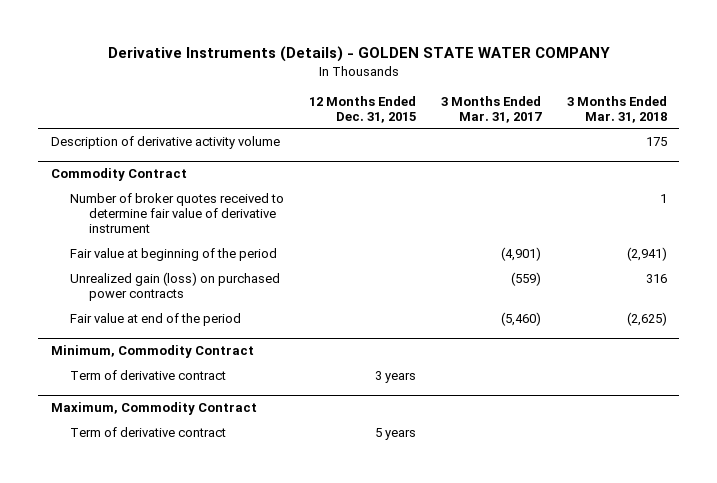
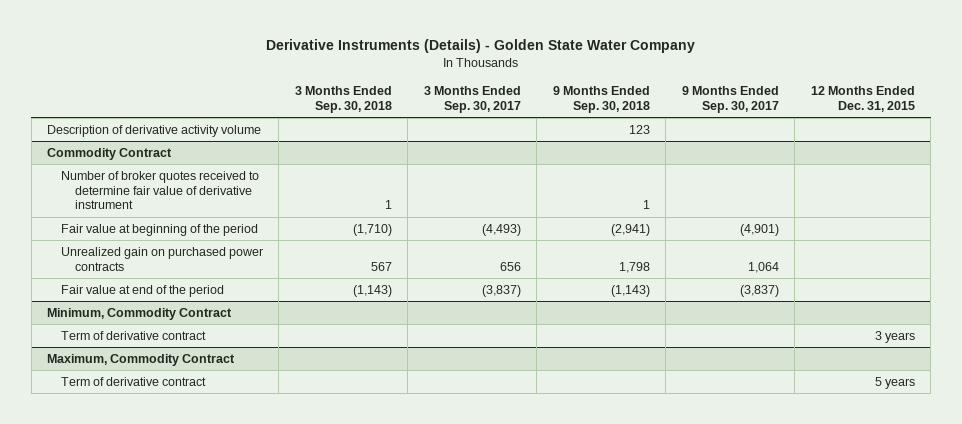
- Derivative Instruments (Details) - GOLDEN STATE WATER COMPANY
+ Derivative Instruments (Details) - Golden State Water Company
- | 12 Months Ended Dec. 31, 2015 | 3 Months Ended Mar. 31, 2017 | 3 Months Ended Mar. 31, 2018
+ | 3 Months Ended Sep. 30, 2018 | 3 Months Ended Sep. 30, 2017 | 9 Months Ended Sep. 30, 2018 | 9 Months Ended Sep. 30, 2017 | 12 Months Ended Dec. 31, 2015
@ Commodity Contract
- Unrealized gain (loss) on purchased power contracts | | (559) | 316
+ Unrealized gain on purchased power contracts | 567 | 656 | 1,798 | 1,064 |

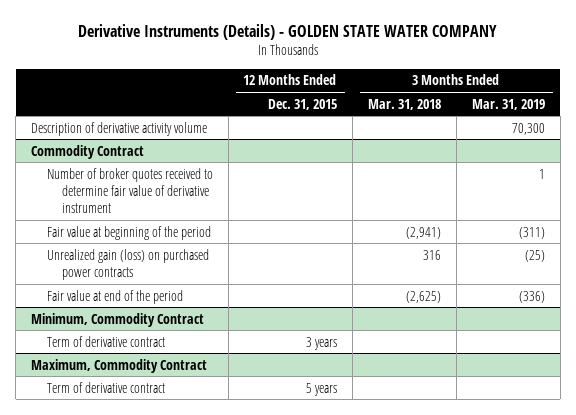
- Derivative Instruments (Details) - Golden State Water Company
+ Derivative Instruments (Details) - GOLDEN STATE WATER COMPANY
- | 3 Months Ended Sep. 30, 2018 | 3 Months Ended Sep. 30, 2017 | 9 Months Ended Sep. 30, 2018 | 9 Months Ended Sep. 30, 2017 | 12 Months Ended Dec. 31, 2015
+ | 12 Months Ended Dec. 31, 2015 | 3 Months Ended Mar. 31, 2018 | 3 Months Ended Mar. 31, 2019
@ Commodity Contract
- Unrealized gain on purchased power contracts | 567 | 656 | 1,798 | 1,064 |
+ Unrealized gain (loss) on purchased power contracts | | 316 | (25)

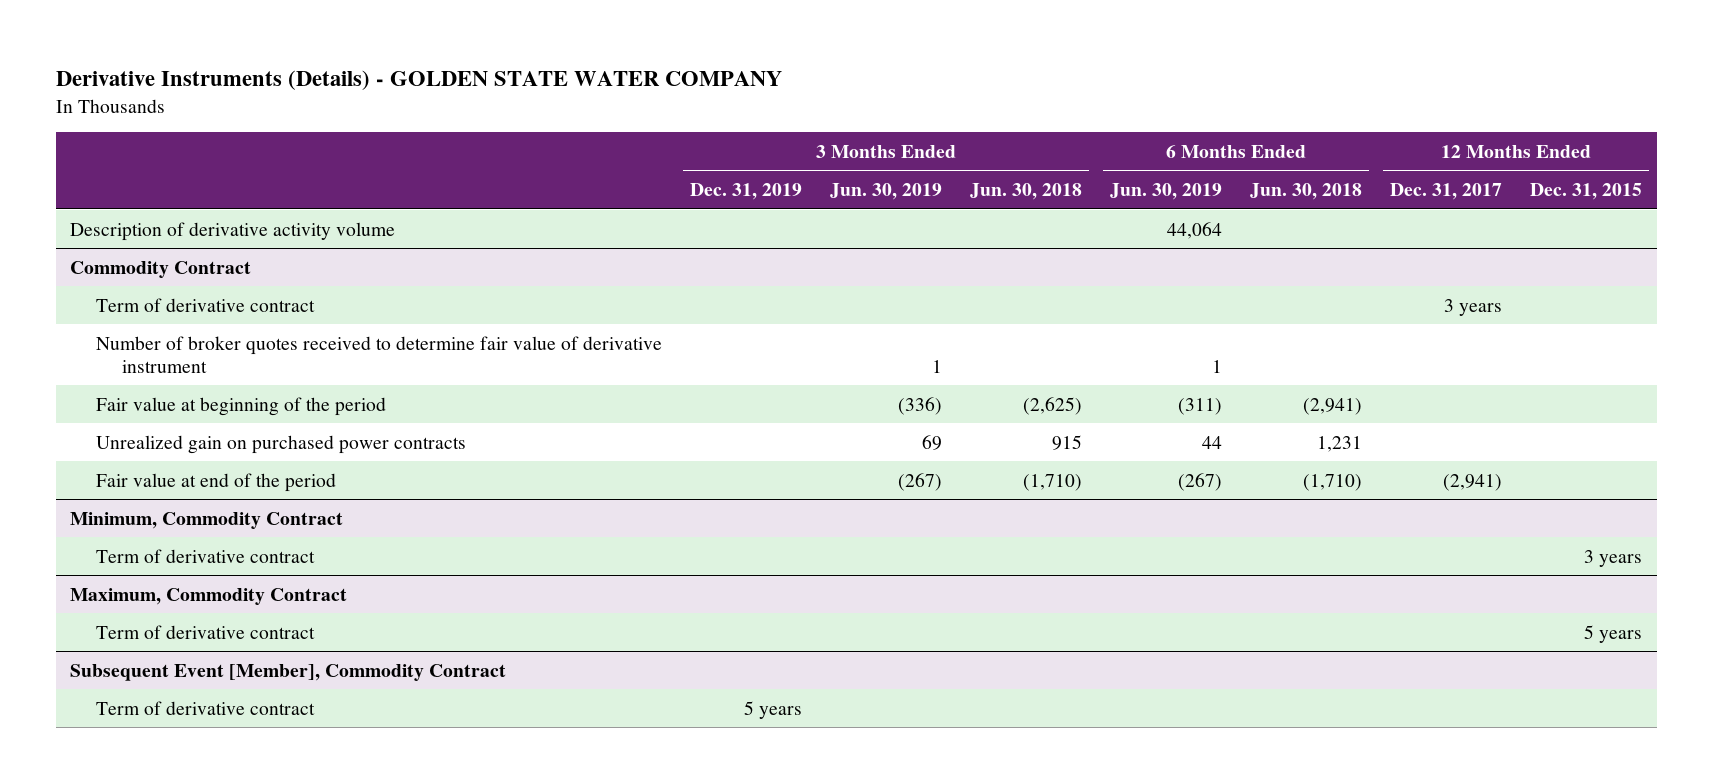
- | 12 Months Ended Dec. 31, 2015 | 3 Months Ended Mar. 31, 2018 | 3 Months Ended Mar. 31, 2019
+ | 3 Months Ended Dec. 31, 2019 | 3 Months Ended Jun. 30, 2019 | 3 Months Ended Jun. 30, 2018 | 6 Months Ended Jun. 30, 2019 | 6 Months Ended Jun. 30, 2018 | 12 Months Ended Dec. 31, 2017 | 12 Months Ended Dec. 31, 2015
@ Commodity Contract
+ Term of derivative contract | | | | | | 3 years |
- Unrealized gain (loss) on purchased power contracts | | 316 | (25)
+ Unrealized gain on purchased power contracts | | 69 | 915 | 44 | 1,231 | |
+ Subsequent Event [Member], Commodity Contract
+ Term of derivative contract | 5 years | | | | | |

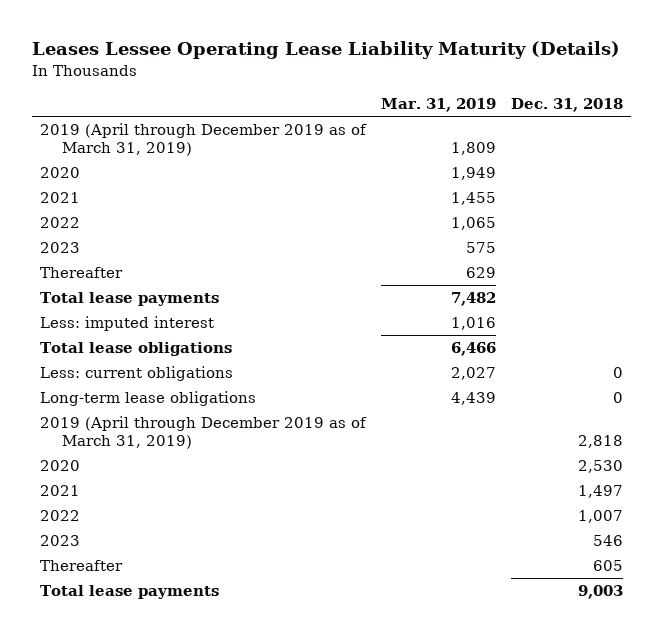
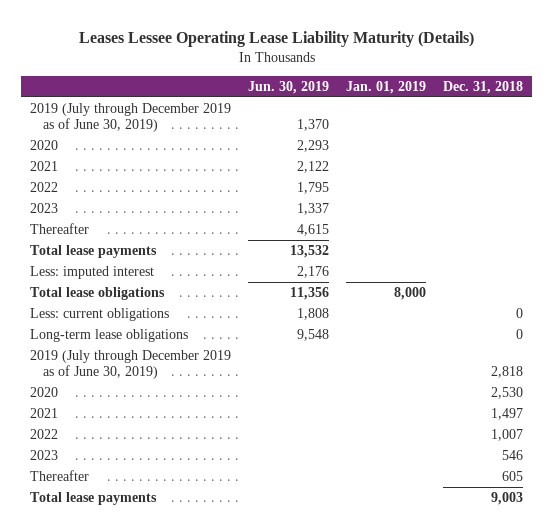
- | Mar. 31, 2019 | Dec. 31, 2018
+ | Jun. 30, 2019 | Jan. 01, 2019 | Dec. 31, 2018
- 2019 (April through December 2019 as of March 31, 2019) | 1,809 |
+ 2019 (July through December 2019 as of June 30, 2019) | 1,370 | |
- 2019 (April through December 2019 as of March 31, 2019) | | 2,818
+ 2019 (July through December 2019 as of June 30, 2019) | | | 2,818

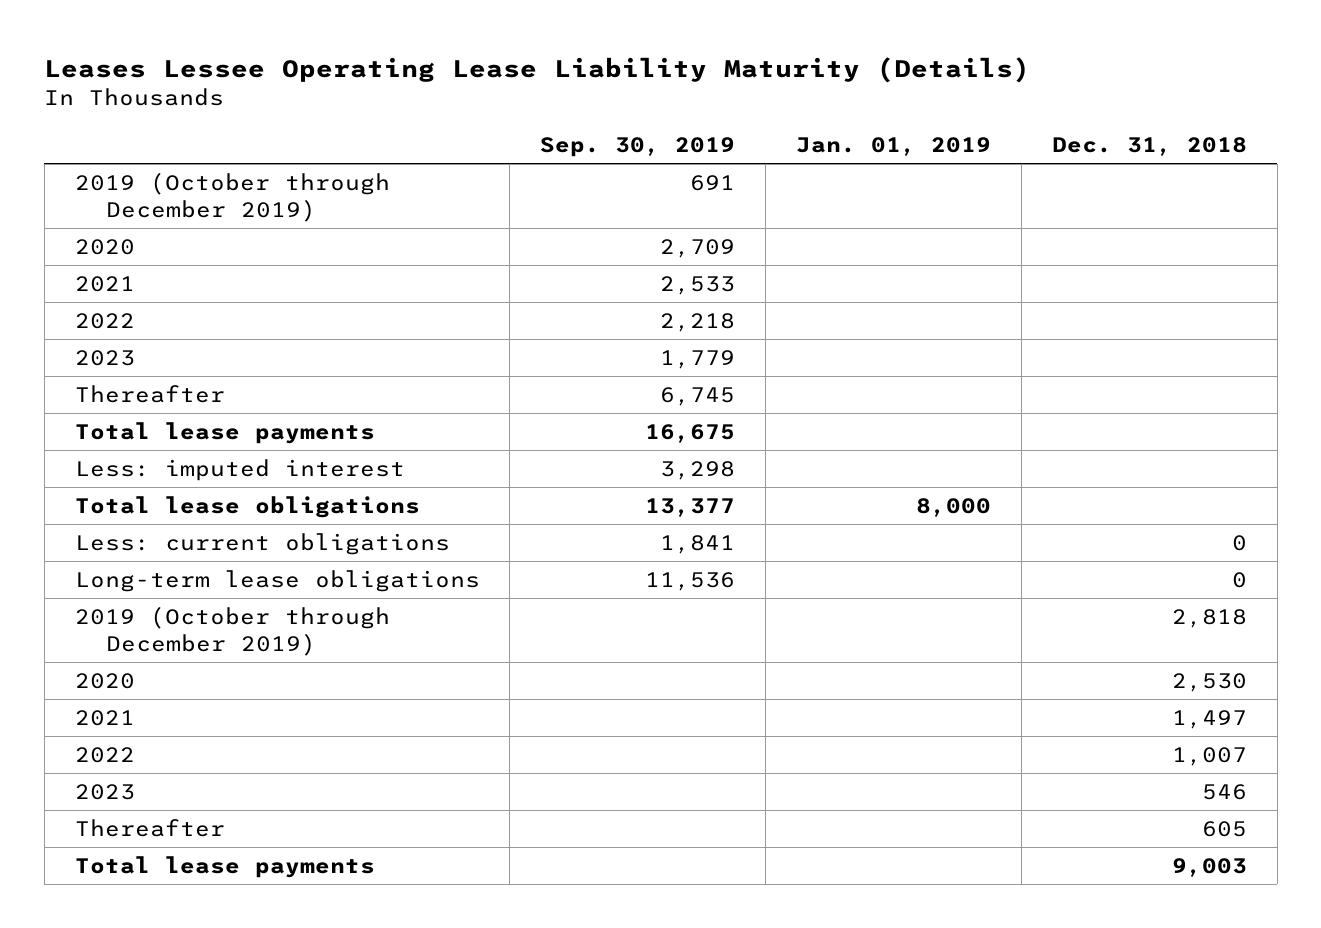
- | Jun. 30, 2019 | Jan. 01, 2019 | Dec. 31, 2018
+ | Sep. 30, 2019 | Jan. 01, 2019 | Dec. 31, 2018
- 2019 (July through December 2019 as of June 30, 2019) | 1,370 | |
+ 2019 (October through December 2019) | 691 | |
- 2019 (July through December 2019 as of June 30, 2019) | | | 2,818
+ 2019 (October through December 2019) | | | 2,818

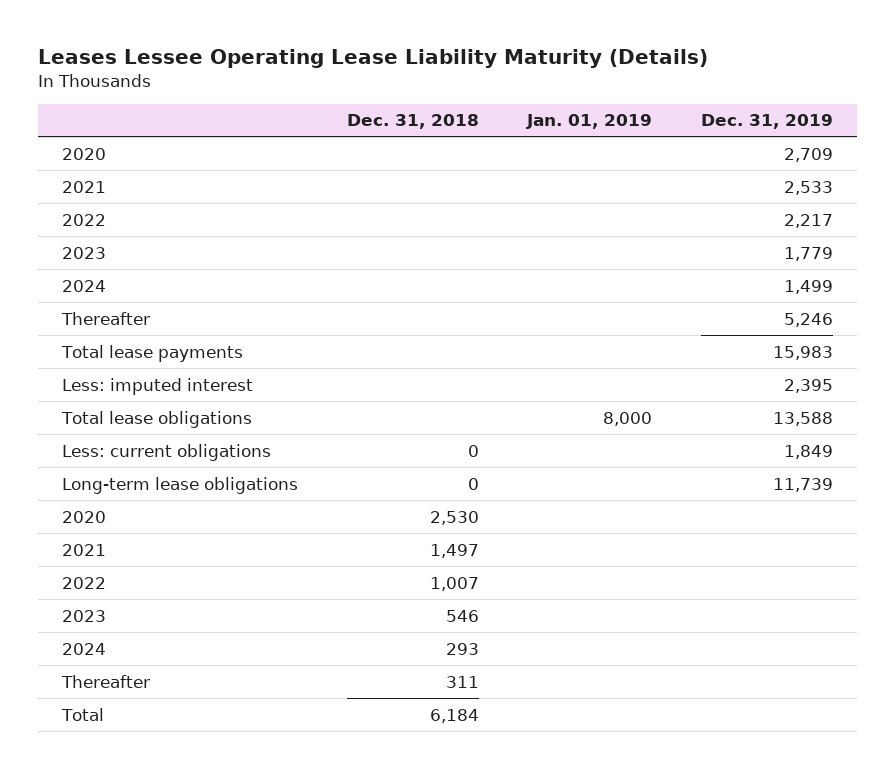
- | Sep. 30, 2019 | Jan. 01, 2019 | Dec. 31, 2018
+ | Dec. 31, 2018 | Jan. 01, 2019 | Dec. 31, 2019
- 2019 (October through December 2019) | 691 | |
+ 2024 | | | 1,499
- 2019 (October through December 2019) | | | 2,818
- Thereafter | | | 605
- Total lease payments | | | 9,003
+ 2024 | 293 | |
+ Thereafter | 311 | |
+ Total | 6,184 | |

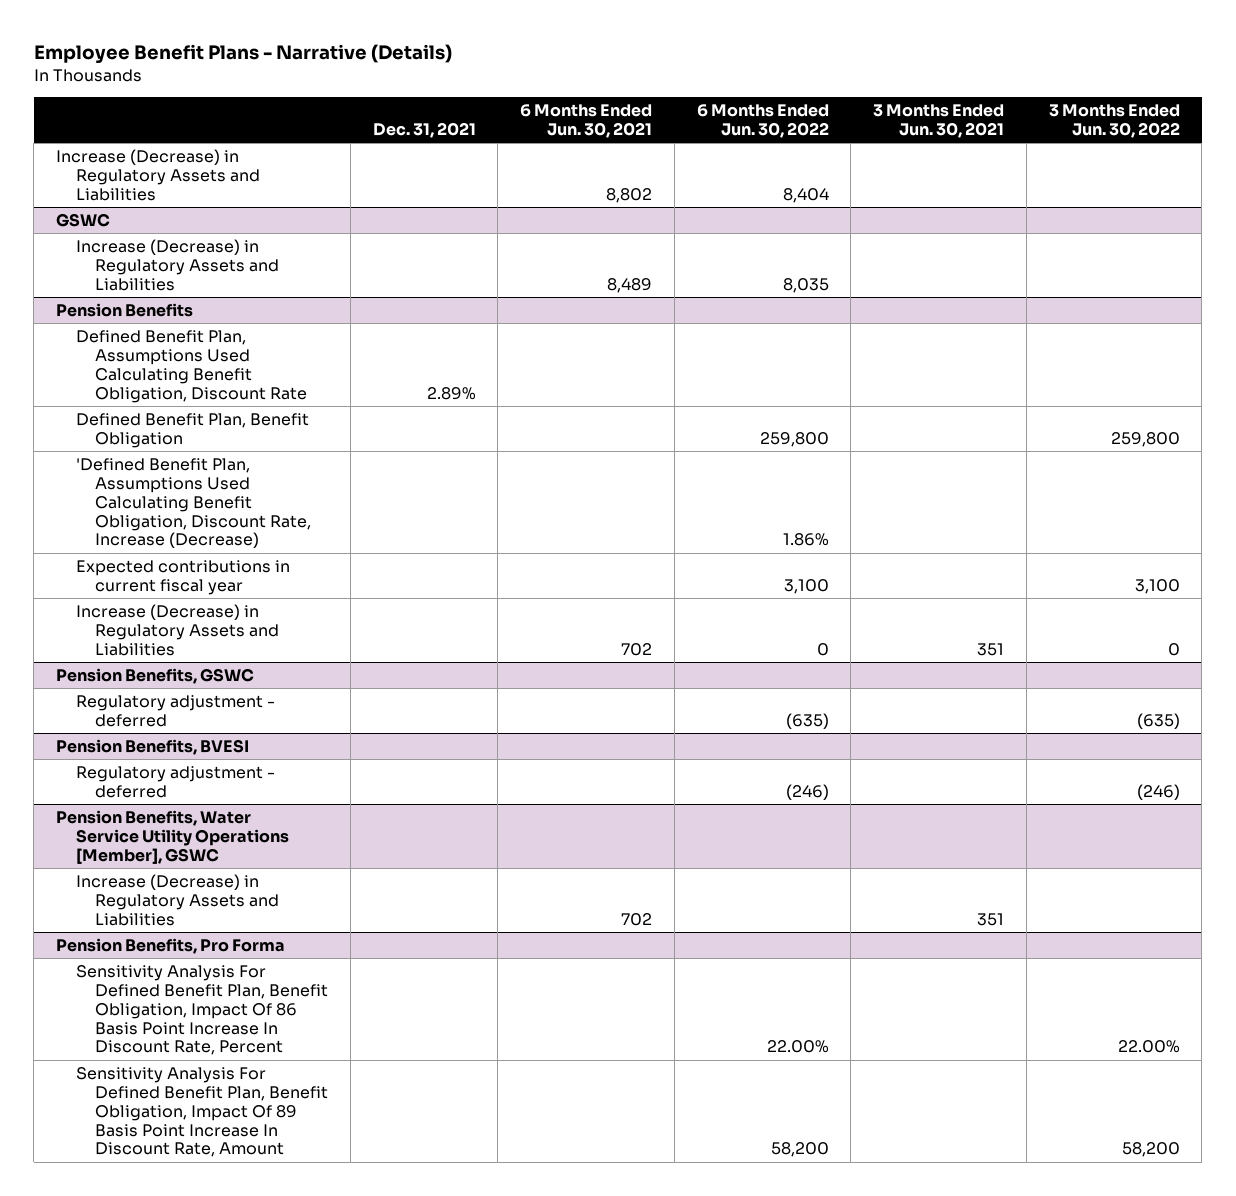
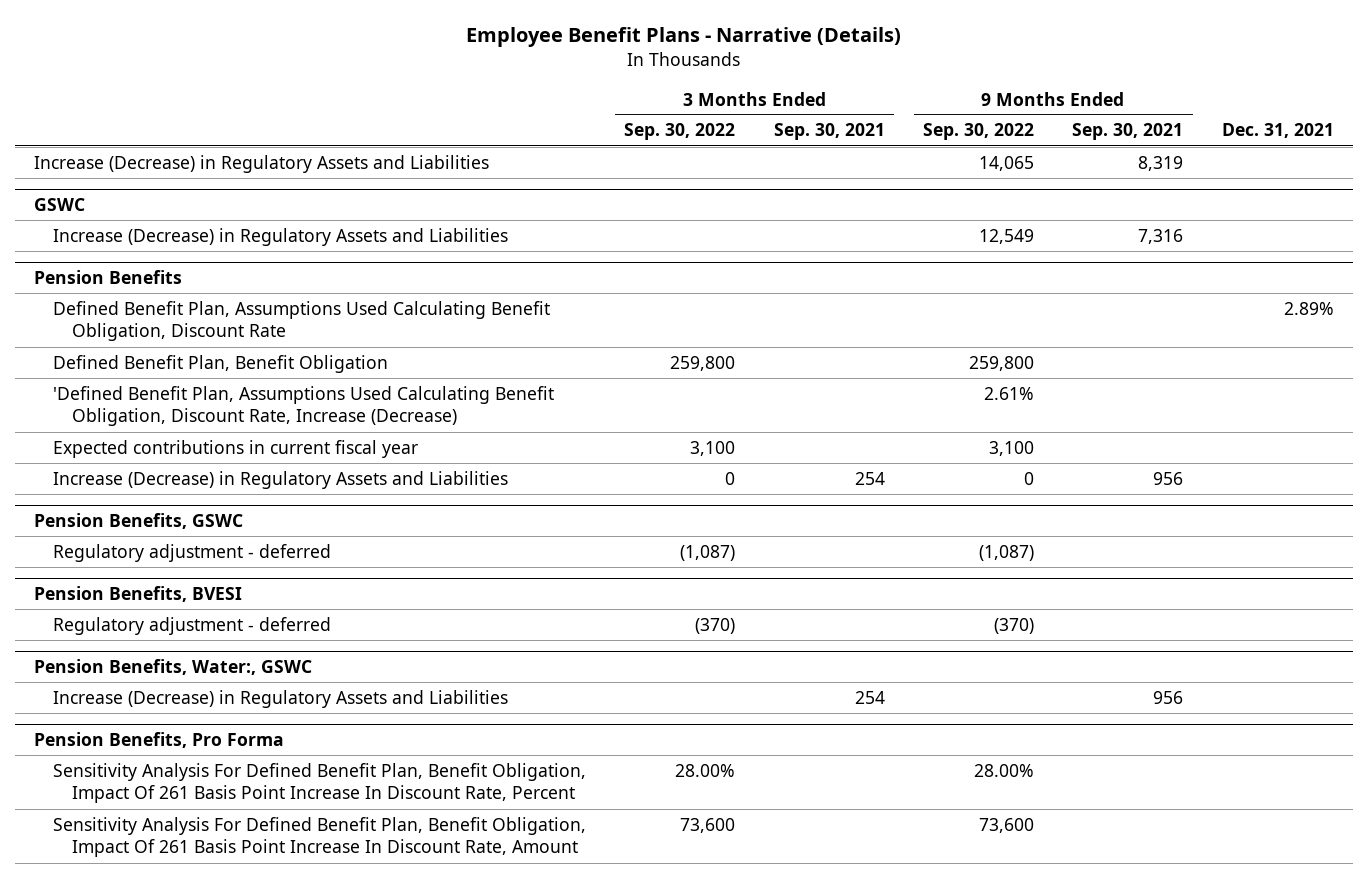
- | Dec. 31, 2021 | 6 Months Ended Jun. 30, 2021 | 6 Months Ended Jun. 30, 2022 | 3 Months Ended Jun. 30, 2021 | 3 Months Ended Jun. 30, 2022
+ | 3 Months Ended Sep. 30, 2022 | 3 Months Ended Sep. 30, 2021 | 9 Months Ended Sep. 30, 2022 | 9 Months Ended Sep. 30, 2021 | Dec. 31, 2021
- Pension Benefits, Water Service Utility Operations [Member], GSWC
+ Pension Benefits, Water:, GSWC
@ Pension Benefits, Pro Forma
- Sensitivity Analysis For Defined Benefit Plan, Benefit Obligation, Impact Of 86 Basis Point Increase In Discount Rate, Percent | | | 22.00% | | 22.00%
- Sensitivity Analysis For Defined Benefit Plan, Benefit Obligation, Impact Of 89 Basis Point Increase In Discount Rate, Amount | | | 58,200 | | 58,200
+ Sensitivity Analysis For Defined Benefit Plan, Benefit Obligation, Impact Of 261 Basis Point Increase In Discount Rate, Percent | 28.00% | | 28.00% | |
+ Sensitivity Analysis For Defined Benefit Plan, Benefit Obligation, Impact Of 261 Basis Point Increase In Discount Rate, Amount | 73,600 | | 73,600 | |

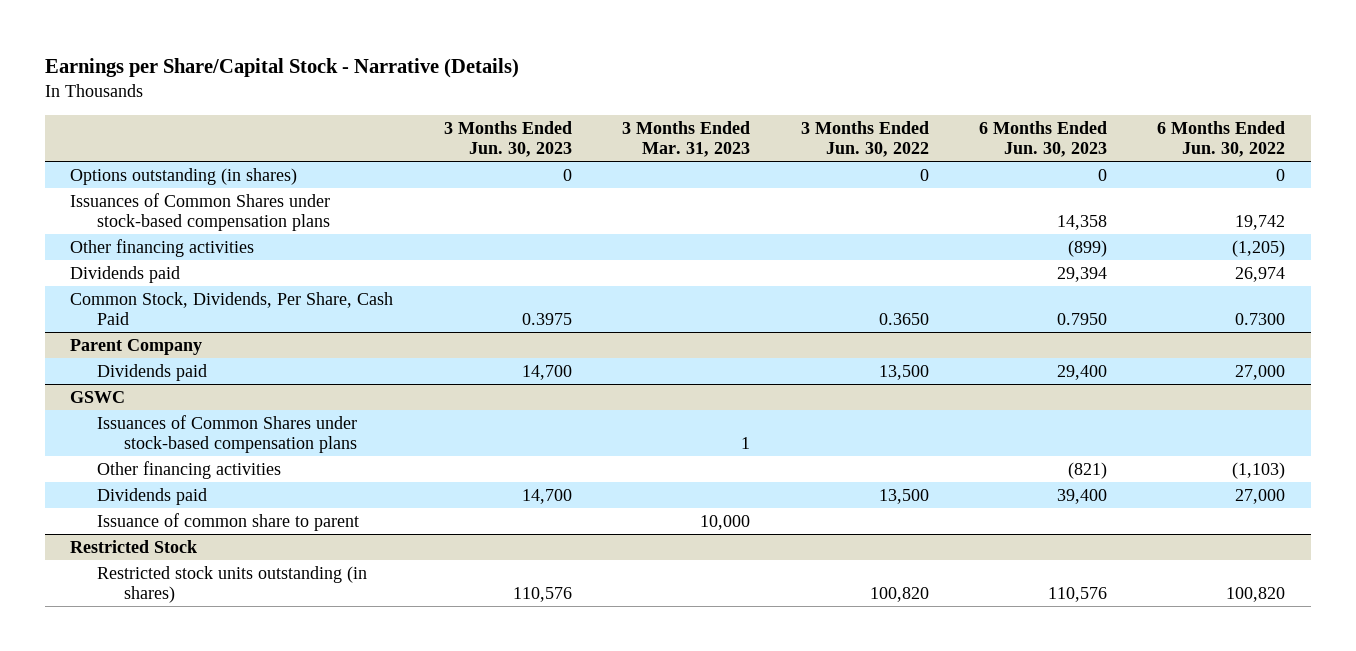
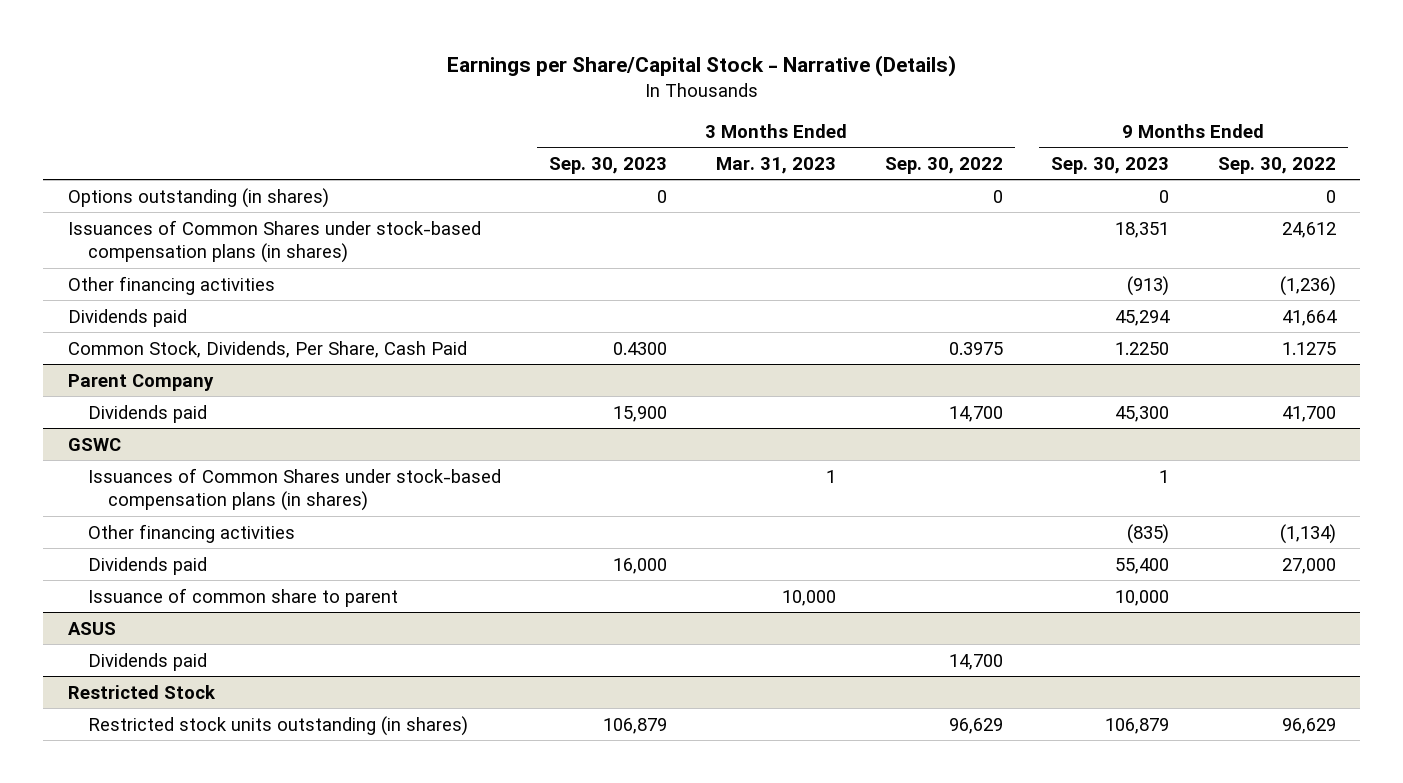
- | 3 Months Ended Jun. 30, 2023 | 3 Months Ended Mar. 31, 2023 | 3 Months Ended Jun. 30, 2022 | 6 Months Ended Jun. 30, 2023 | 6 Months Ended Jun. 30, 2022
+ | 3 Months Ended Sep. 30, 2023 | 3 Months Ended Mar. 31, 2023 | 3 Months Ended Sep. 30, 2022 | 9 Months Ended Sep. 30, 2023 | 9 Months Ended Sep. 30, 2022
- Issuances of Common Shares under stock-based compensation plans | | | | 14,358 | 19,742
+ Issuances of Common Shares under stock-based compensation plans (in shares) | | | | 18,351 | 24,612
@ GSWC
- Issuances of Common Shares under stock-based compensation plans | | 1 | | |
+ Issuances of Common Shares under stock-based compensation plans (in shares) | | 1 | | 1 |
+ ASUS
+ Dividends paid | | | 14,700 | |

